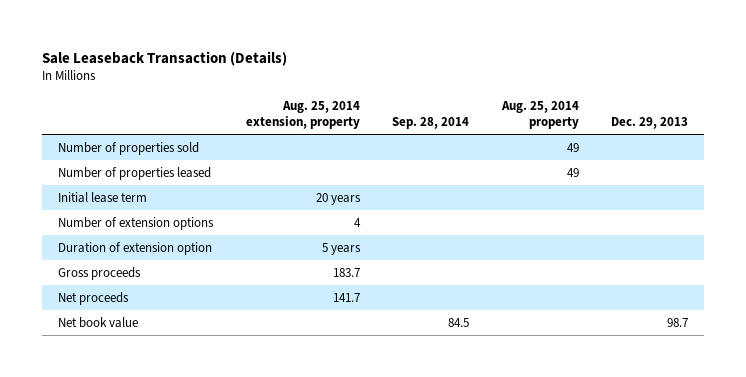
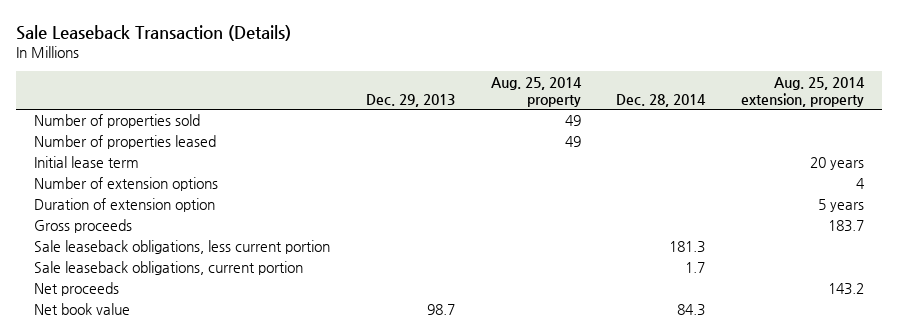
- | Aug. 25, 2014 extension, property | Sep. 28, 2014 | Aug. 25, 2014 property | Dec. 29, 2013
+ | Dec. 29, 2013 | Aug. 25, 2014 property | Dec. 28, 2014 | Aug. 25, 2014 extension, property
- Net proceeds | 141.7 | | |
+ Sale leaseback obligations, less current portion | | | 181.3 |
+ Sale leaseback obligations, current portion | | | 1.7 |
+ Net proceeds | | | | 143.2

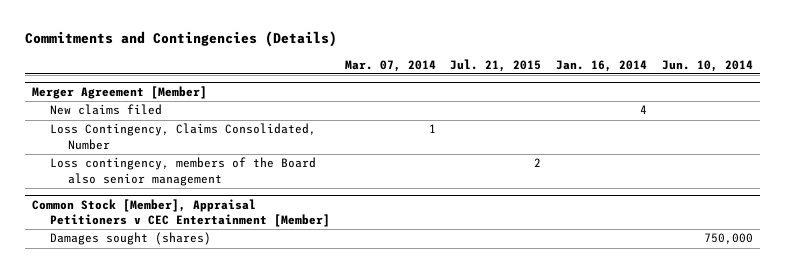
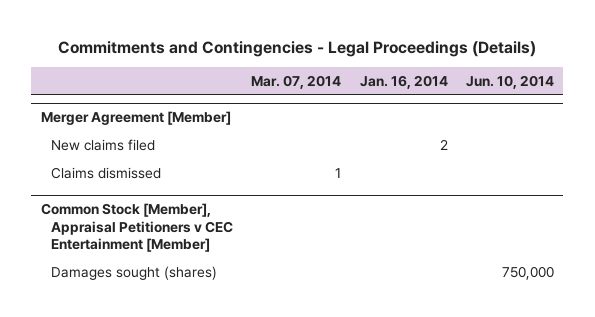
- Commitments and Contingencies (Details)
+ Commitments and Contingencies - Legal Proceedings (Details)
- | Mar. 07, 2014 | Jul. 21, 2015 | Jan. 16, 2014 | Jun. 10, 2014
+ | Mar. 07, 2014 | Jan. 16, 2014 | Jun. 10, 2014
@ Merger Agreement [Member]
- New claims filed | | | 4 |
- Loss Contingency, Claims Consolidated, Number | 1 | | |
- Loss contingency, members of the Board also senior management | | 2 | |
+ New claims filed | | 2 |
+ Claims dismissed | 1 | |

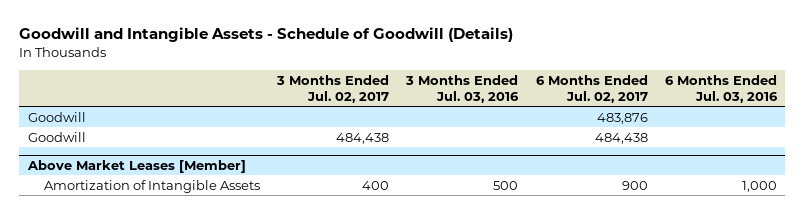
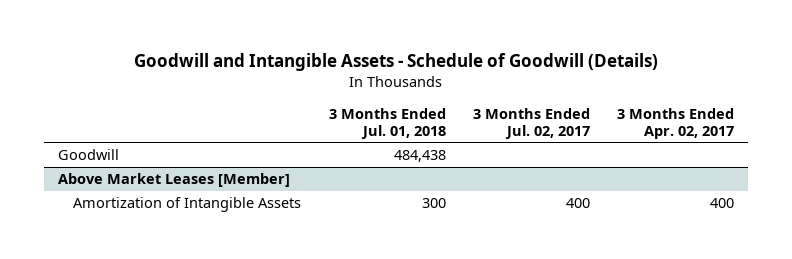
- | 3 Months Ended Jul. 02, 2017 | 3 Months Ended Jul. 03, 2016 | 6 Months Ended Jul. 02, 2017 | 6 Months Ended Jul. 03, 2016
+ | 3 Months Ended Jul. 01, 2018 | 3 Months Ended Jul. 02, 2017 | 3 Months Ended Apr. 02, 2017
- Goodwill | 484,438 | | 484,438 |

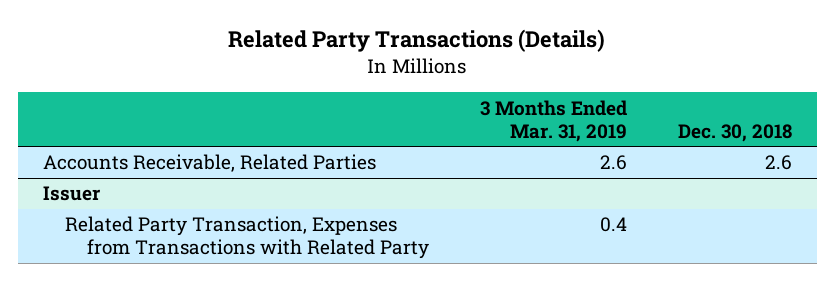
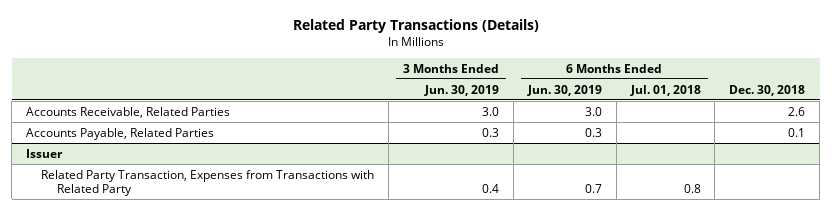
- | 3 Months Ended Mar. 31, 2019 | Dec. 30, 2018
+ | 3 Months Ended Jun. 30, 2019 | 6 Months Ended Jun. 30, 2019 | 6 Months Ended Jul. 01, 2018 | Dec. 30, 2018
+ Accounts Payable, Related Parties | 0.3 | 0.3 | | 0.1

